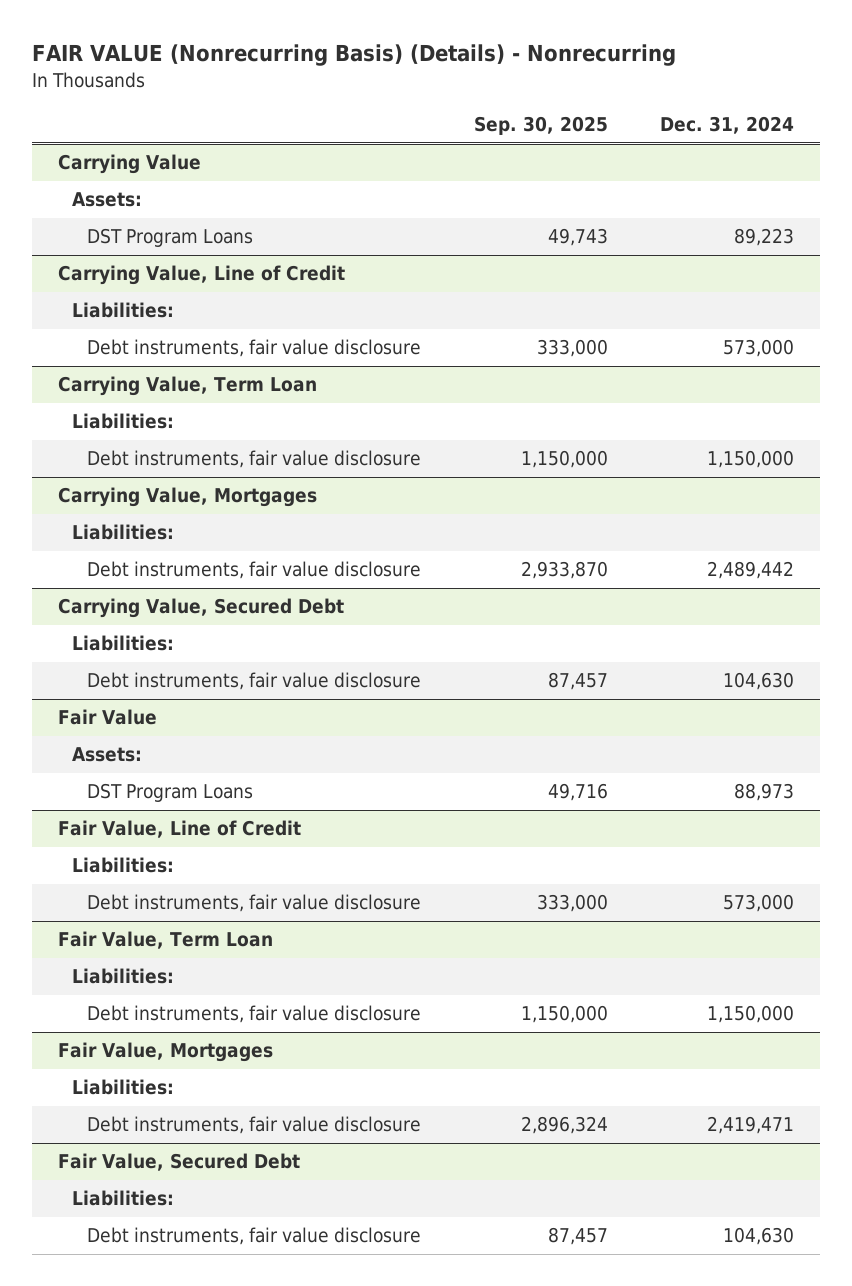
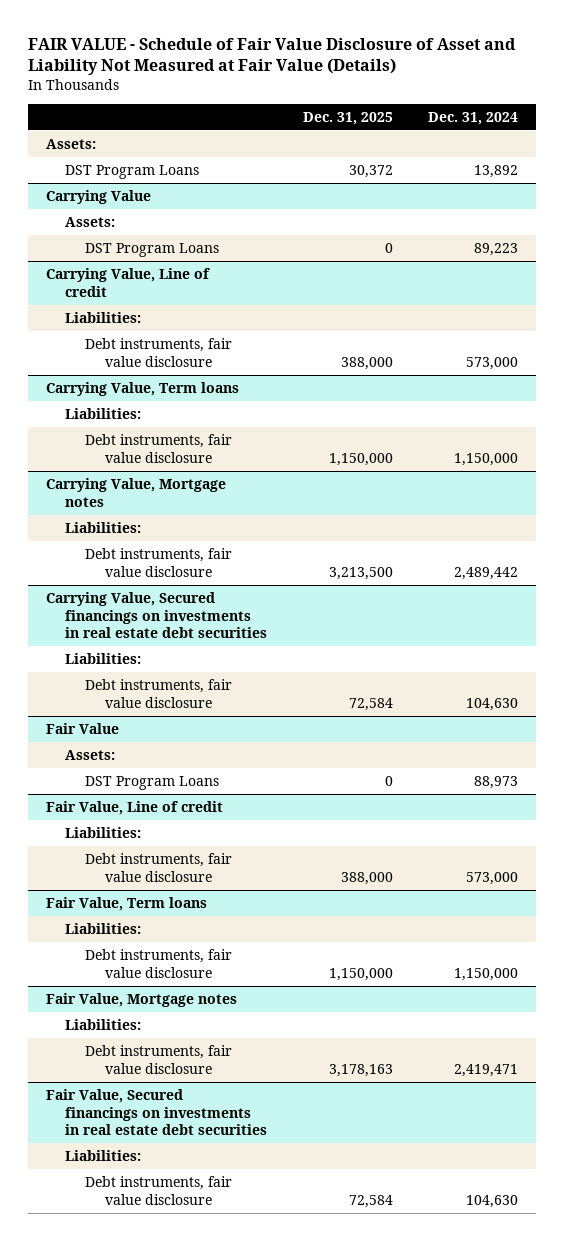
- FAIR VALUE (Nonrecurring Basis) (Details) - Nonrecurring
+ FAIR VALUE - Schedule of Fair Value Disclosure of Asset and Liability Not Measured at Fair Value (Details)
- | Sep. 30, 2025 | Dec. 31, 2024
+ | Dec. 31, 2025 | Dec. 31, 2024
+ Assets:
+ DST Program Loans | 30,372 | 13,892
- Carrying Value, Line of Credit
+ Carrying Value, Line of credit
- Carrying Value, Term Loan
+ Carrying Value, Term loans
- Carrying Value, Mortgages
+ Carrying Value, Mortgage notes
- Carrying Value, Secured Debt
+ Carrying Value, Secured financings on investments in real estate debt securities
- Fair Value, Line of Credit
+ Fair Value, Line of credit
- Fair Value, Term Loan
+ Fair Value, Term loans
- Fair Value, Mortgages
+ Fair Value, Mortgage notes
- Fair Value, Secured Debt
+ Fair Value, Secured financings on investments in real estate debt securities

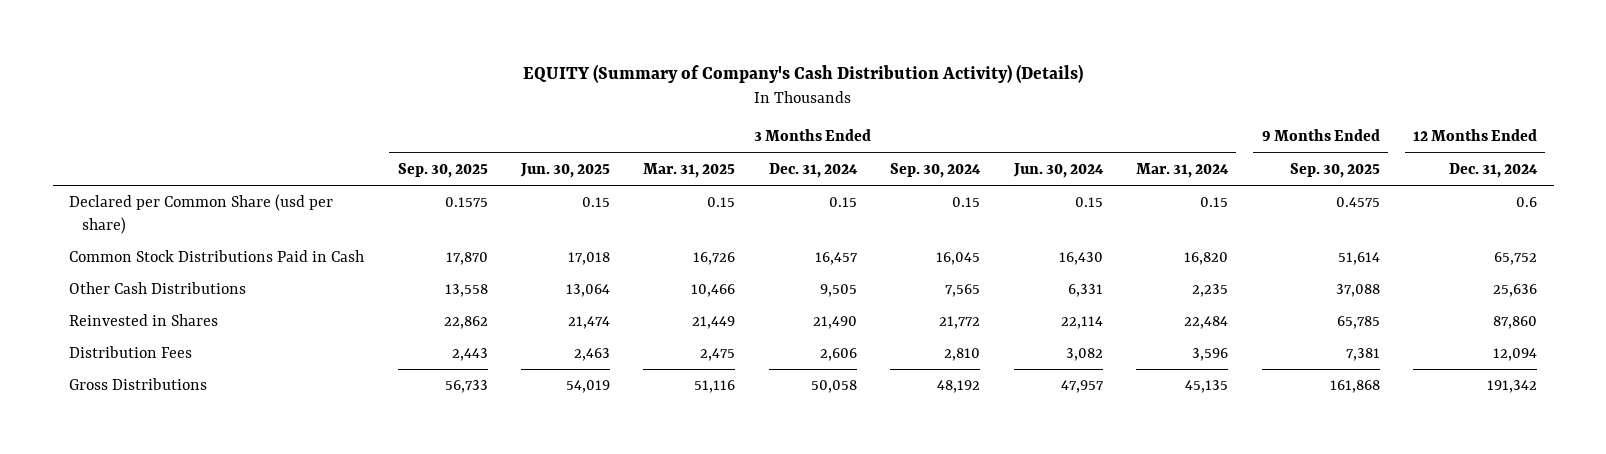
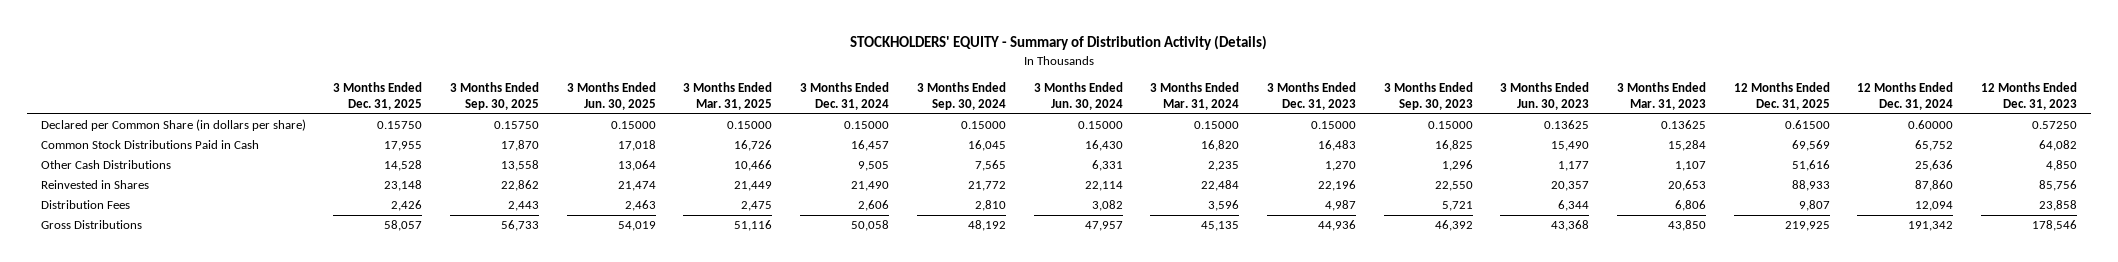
- EQUITY (Summary of Company's Cash Distribution Activity) (Details)
+ STOCKHOLDERS' EQUITY - Summary of Distribution Activity (Details)
- | 3 Months Ended Sep. 30, 2025 | 3 Months Ended Jun. 30, 2025 | 3 Months Ended Mar. 31, 2025 | 3 Months Ended Dec. 31, 2024 | 3 Months Ended Sep. 30, 2024 | 3 Months Ended Jun. 30, 2024 | 3 Months Ended Mar. 31, 2024 | 9 Months Ended Sep. 30, 2025 | 12 Months Ended Dec. 31, 2024
+ | 3 Months Ended Dec. 31, 2025 | 3 Months Ended Sep. 30, 2025 | 3 Months Ended Jun. 30, 2025 | 3 Months Ended Mar. 31, 2025 | 3 Months Ended Dec. 31, 2024 | 3 Months Ended Sep. 30, 2024 | 3 Months Ended Jun. 30, 2024 | 3 Months Ended Mar. 31, 2024 | 3 Months Ended Dec. 31, 2023 | 3 Months Ended Sep. 30, 2023 | 3 Months Ended Jun. 30, 2023 | 3 Months Ended Mar. 31, 2023 | 12 Months Ended Dec. 31, 2025 | 12 Months Ended Dec. 31, 2024 | 12 Months Ended Dec. 31, 2023
- Declared per Common Share (usd per share) | 0.1575 | 0.15 | 0.15 | 0.15 | 0.15 | 0.15 | 0.15 | 0.4575 | 0.6
+ Declared per Common Share (in dollars per share) | 0.15750 | 0.15750 | 0.15000 | 0.15000 | 0.15000 | 0.15000 | 0.15000 | 0.15000 | 0.15000 | 0.15000 | 0.13625 | 0.13625 | 0.61500 | 0.60000 | 0.57250

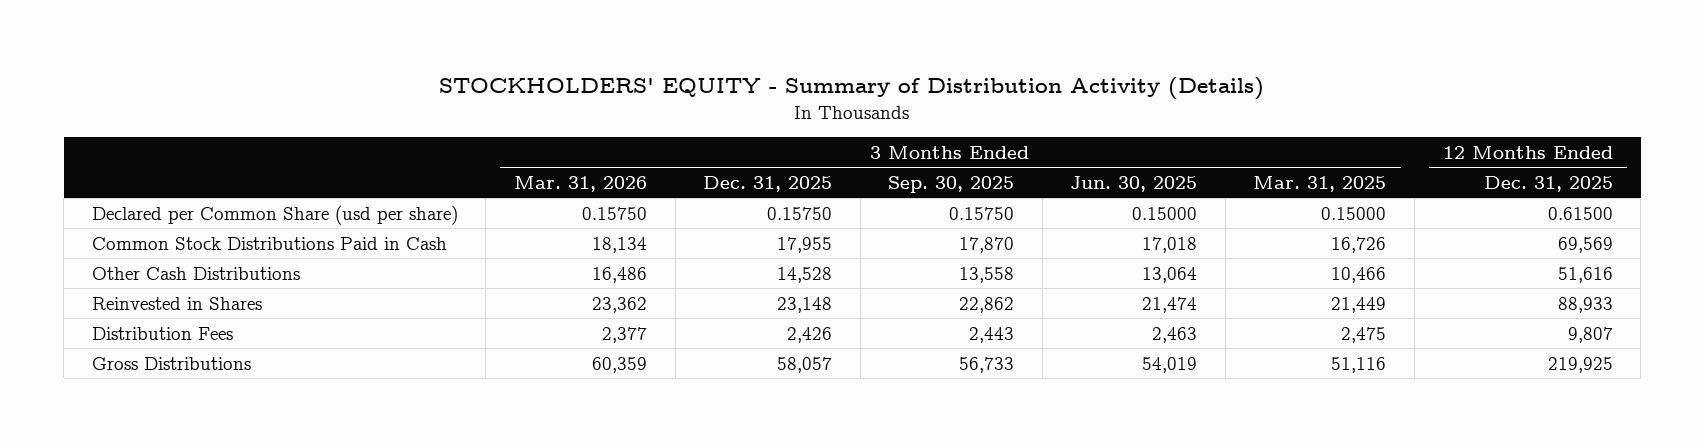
- | 3 Months Ended Dec. 31, 2025 | 3 Months Ended Sep. 30, 2025 | 3 Months Ended Jun. 30, 2025 | 3 Months Ended Mar. 31, 2025 | 3 Months Ended Dec. 31, 2024 | 3 Months Ended Sep. 30, 2024 | 3 Months Ended Jun. 30, 2024 | 3 Months Ended Mar. 31, 2024 | 3 Months Ended Dec. 31, 2023 | 3 Months Ended Sep. 30, 2023 | 3 Months Ended Jun. 30, 2023 | 3 Months Ended Mar. 31, 2023 | 12 Months Ended Dec. 31, 2025 | 12 Months Ended Dec. 31, 2024 | 12 Months Ended Dec. 31, 2023
+ | 3 Months Ended Mar. 31, 2026 | 3 Months Ended Dec. 31, 2025 | 3 Months Ended Sep. 30, 2025 | 3 Months Ended Jun. 30, 2025 | 3 Months Ended Mar. 31, 2025 | 12 Months Ended Dec. 31, 2025
- Declared per Common Share (in dollars per share) | 0.15750 | 0.15750 | 0.15000 | 0.15000 | 0.15000 | 0.15000 | 0.15000 | 0.15000 | 0.15000 | 0.15000 | 0.13625 | 0.13625 | 0.61500 | 0.60000 | 0.57250
+ Declared per Common Share (usd per share) | 0.15750 | 0.15750 | 0.15750 | 0.15000 | 0.15000 | 0.61500

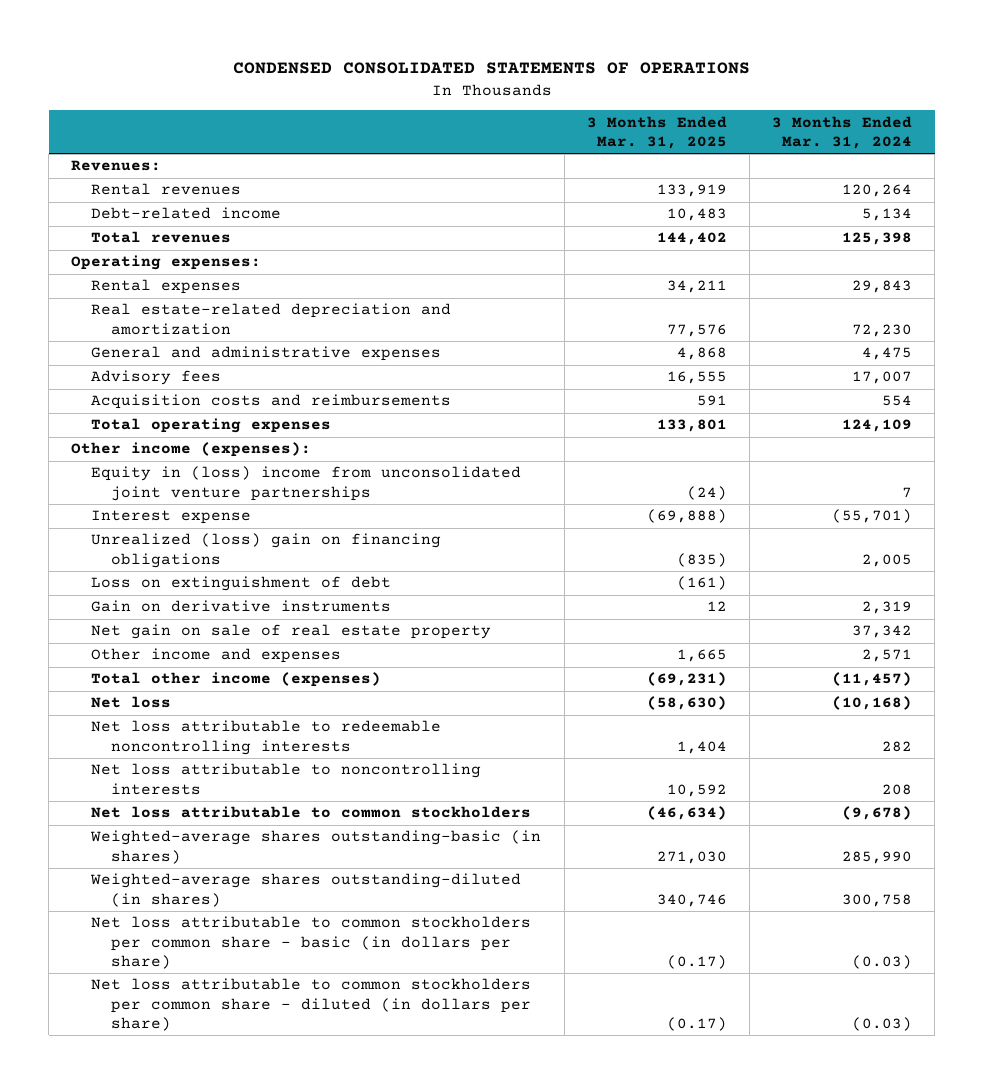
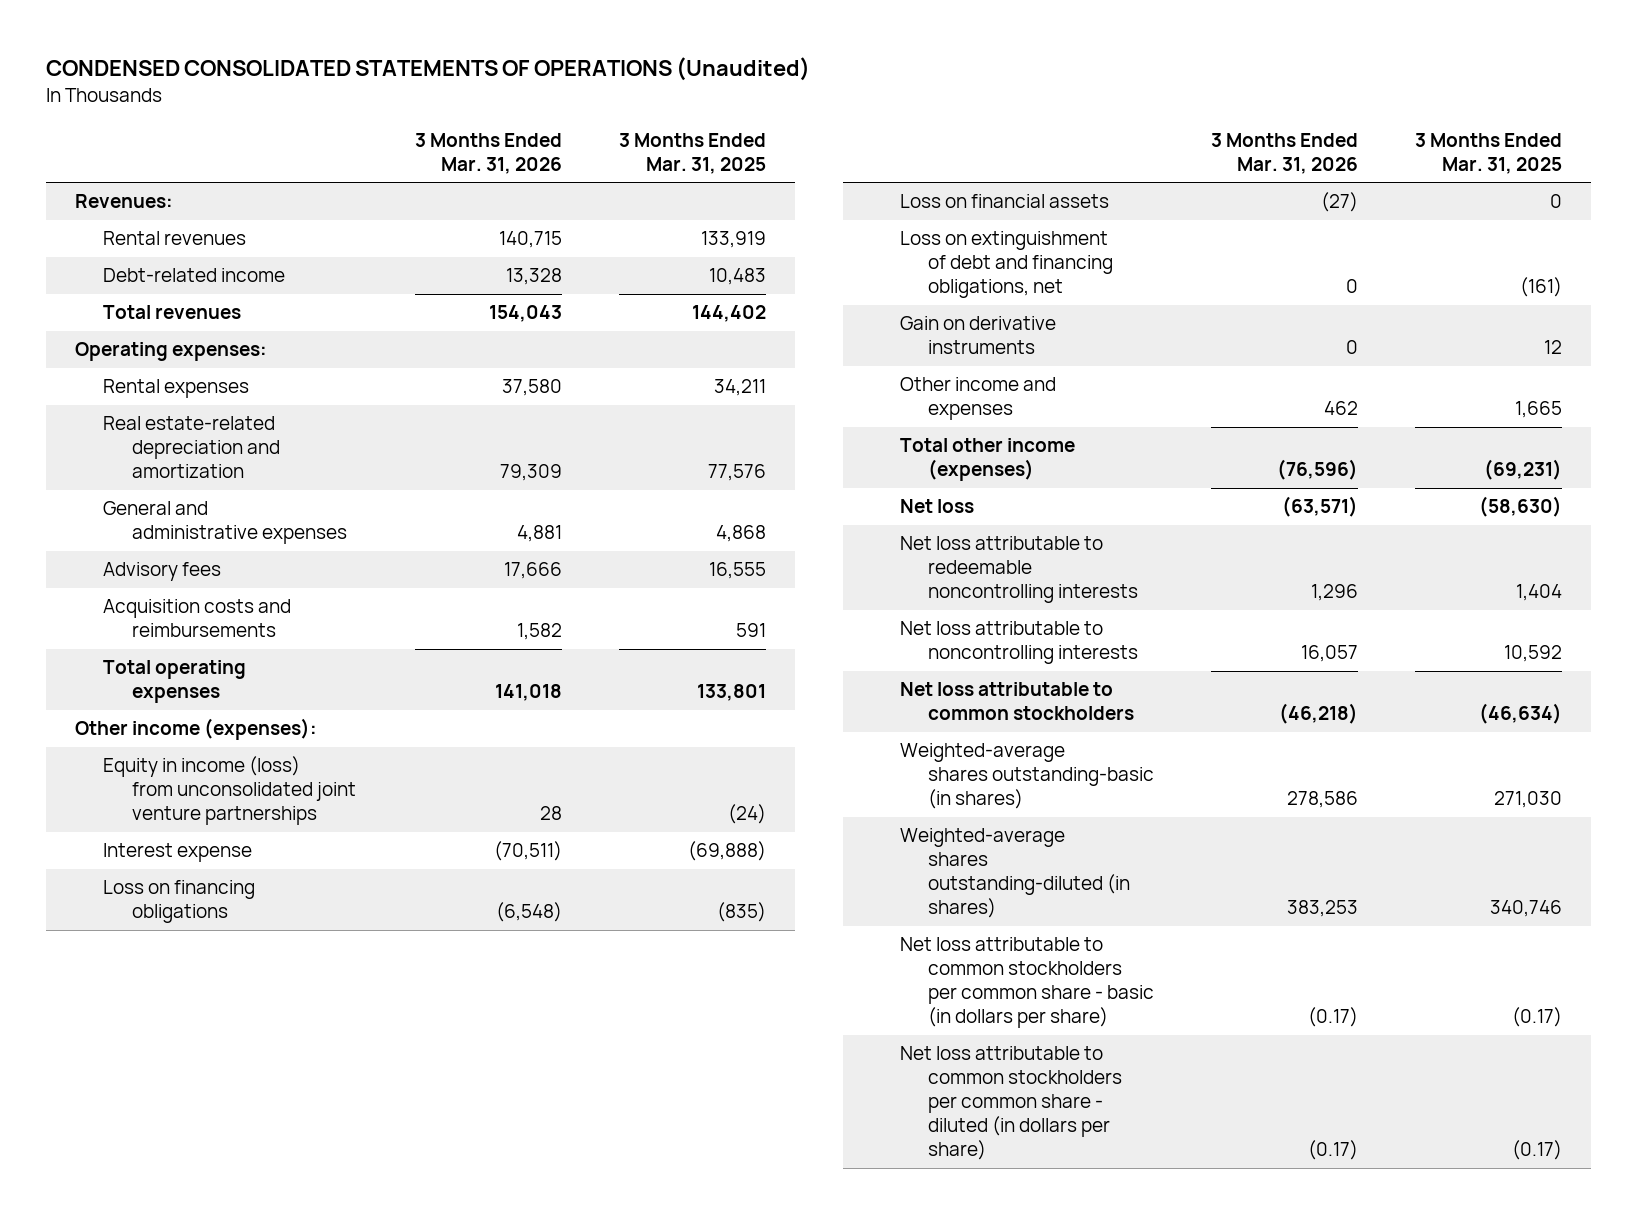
- CONDENSED CONSOLIDATED STATEMENTS OF OPERATIONS
+ CONDENSED CONSOLIDATED STATEMENTS OF OPERATIONS (Unaudited)
- | 3 Months Ended Mar. 31, 2025 | 3 Months Ended Mar. 31, 2024
+ | 3 Months Ended Mar. 31, 2026 | 3 Months Ended Mar. 31, 2025
- Equity in (loss) income from unconsolidated joint venture partnerships | (24) | 7
+ Equity in income (loss) from unconsolidated joint venture partnerships | 28 | (24)
- Unrealized (loss) gain on financing obligations | (835) | 2,005
- Loss on extinguishment of debt | (161) |
+ Loss on financing obligations | (6,548) | (835)
+ Loss on financial assets | (27) | 0
+ Loss on extinguishment of debt and financing obligations, net | 0 | (161)
- Net gain on sale of real estate property | | 37,342

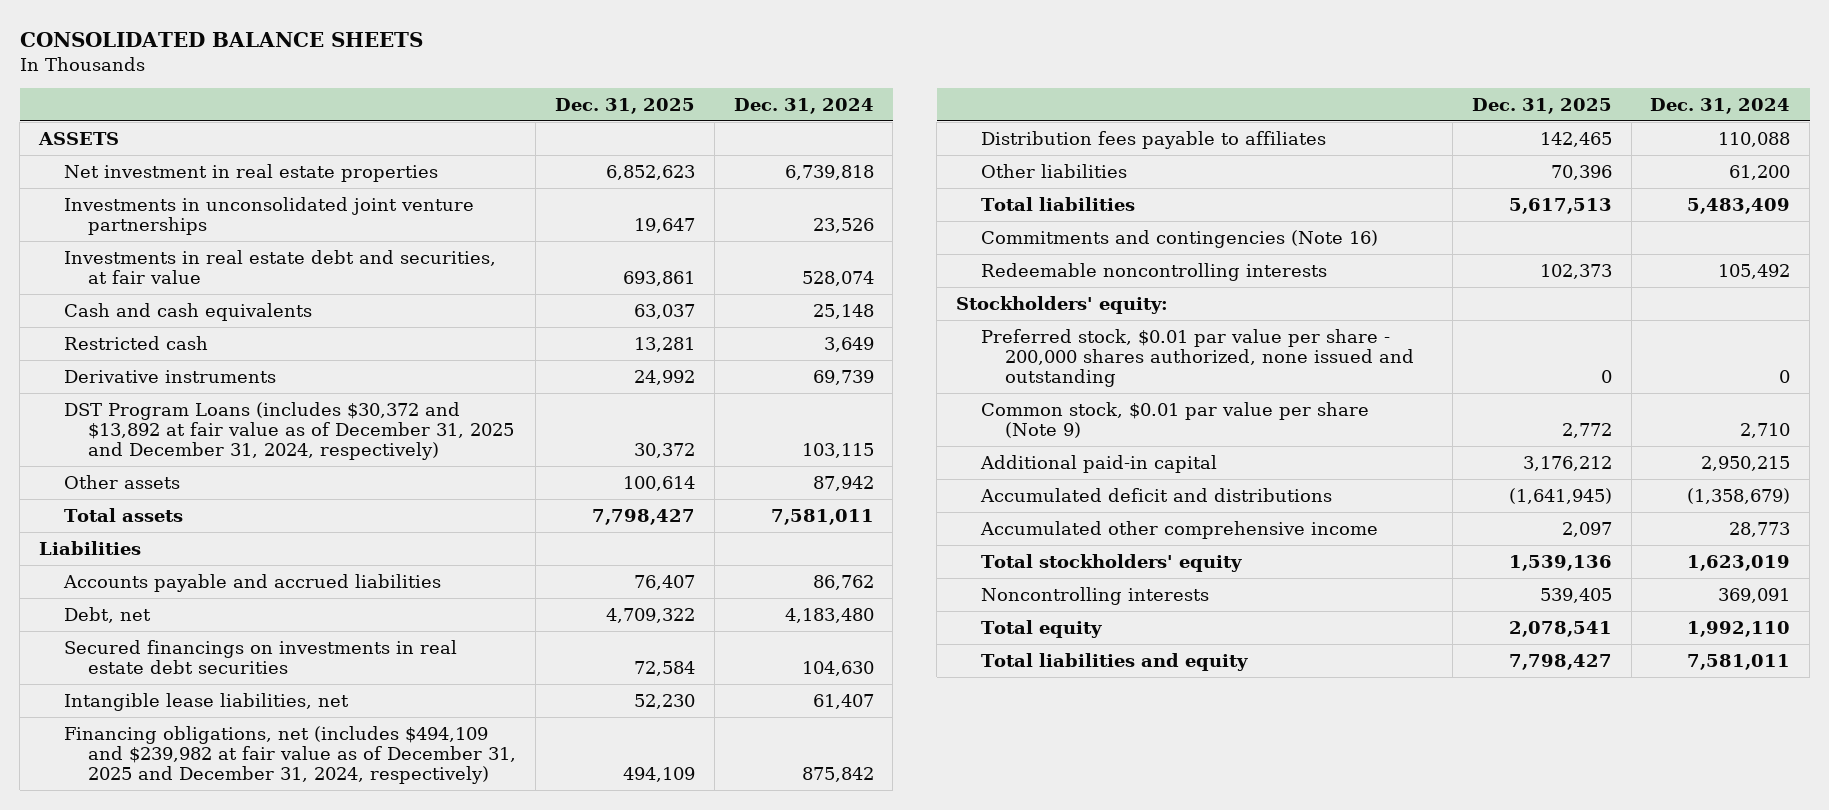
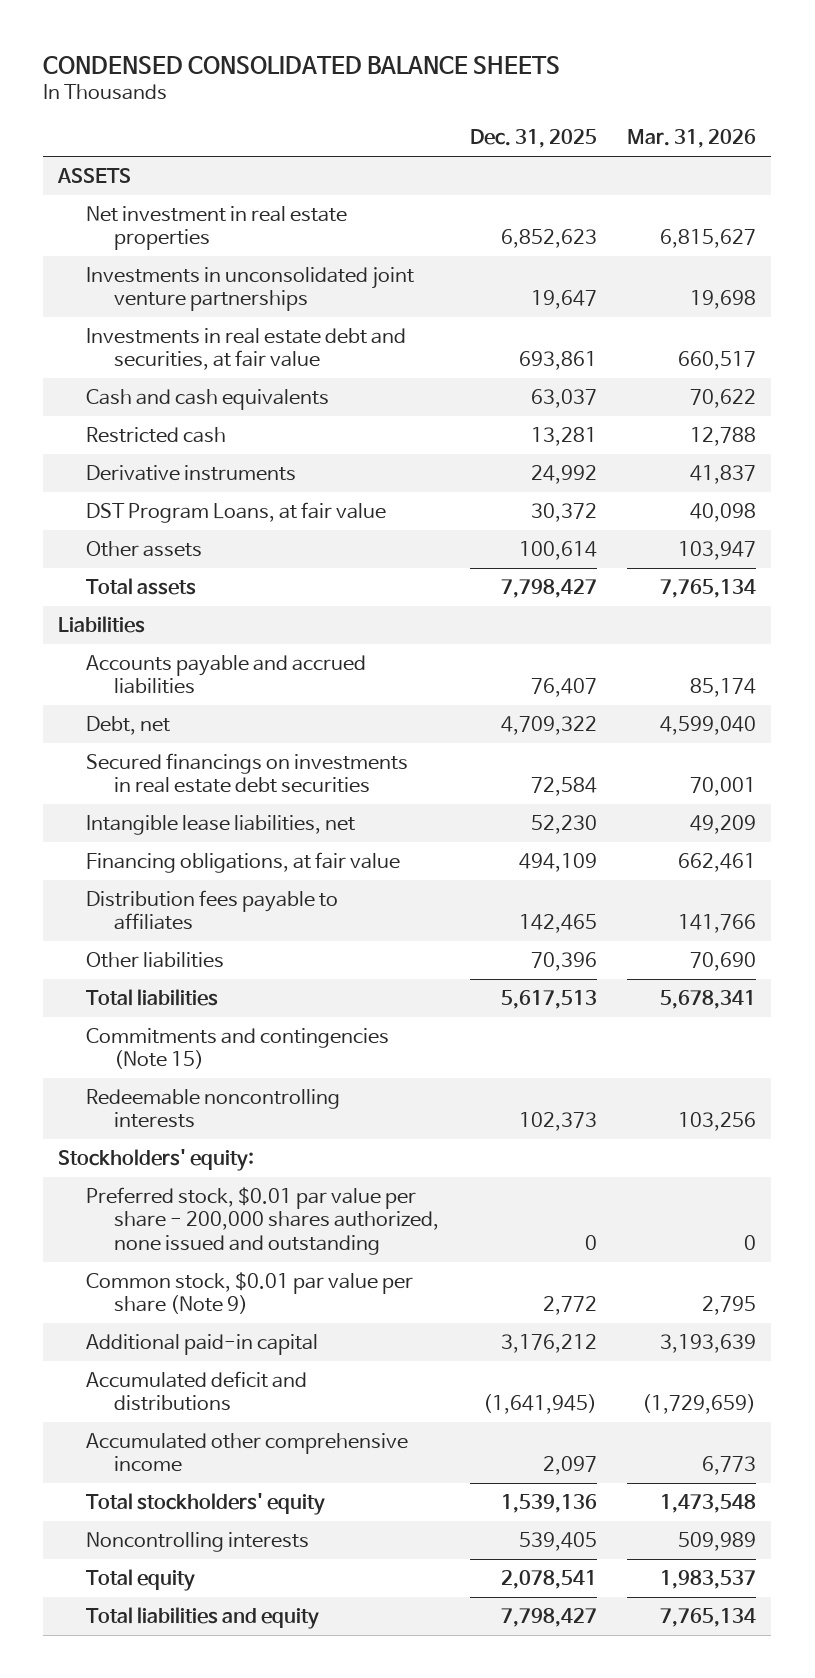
- CONSOLIDATED BALANCE SHEETS
+ CONDENSED CONSOLIDATED BALANCE SHEETS
- | Dec. 31, 2025 | Dec. 31, 2024
+ | Dec. 31, 2025 | Mar. 31, 2026
- DST Program Loans (includes $30,372 and $13,892 at fair value as of December 31, 2025 and December 31, 2024, respectively) | 30,372 | 103,115
+ DST Program Loans, at fair value | 30,372 | 40,098
- Financing obligations, net (includes $494,109 and $239,982 at fair value as of December 31, 2025 and December 31, 2024, respectively) | 494,109 | 875,842
+ Financing obligations, at fair value | 494,109 | 662,461
- Commitments and contingencies (Note 16)
+ Commitments and contingencies (Note 15)

